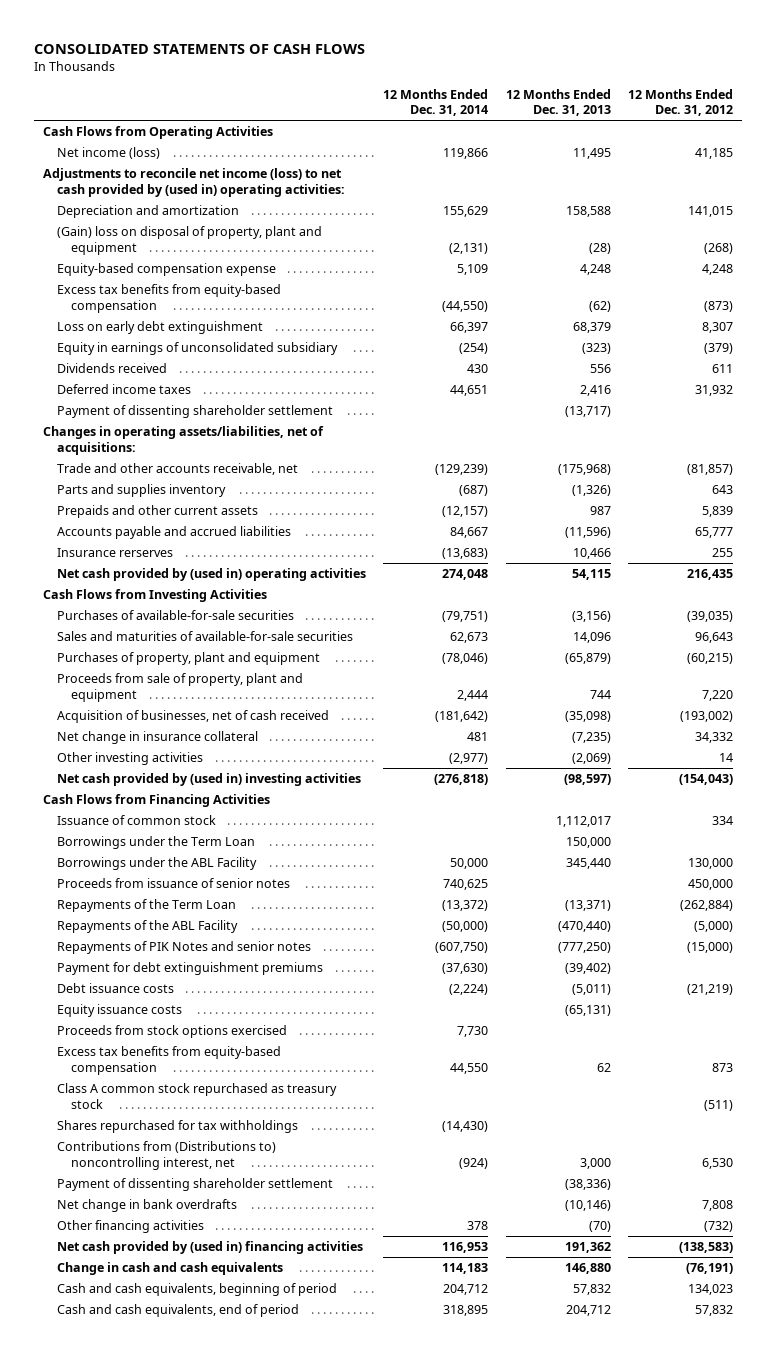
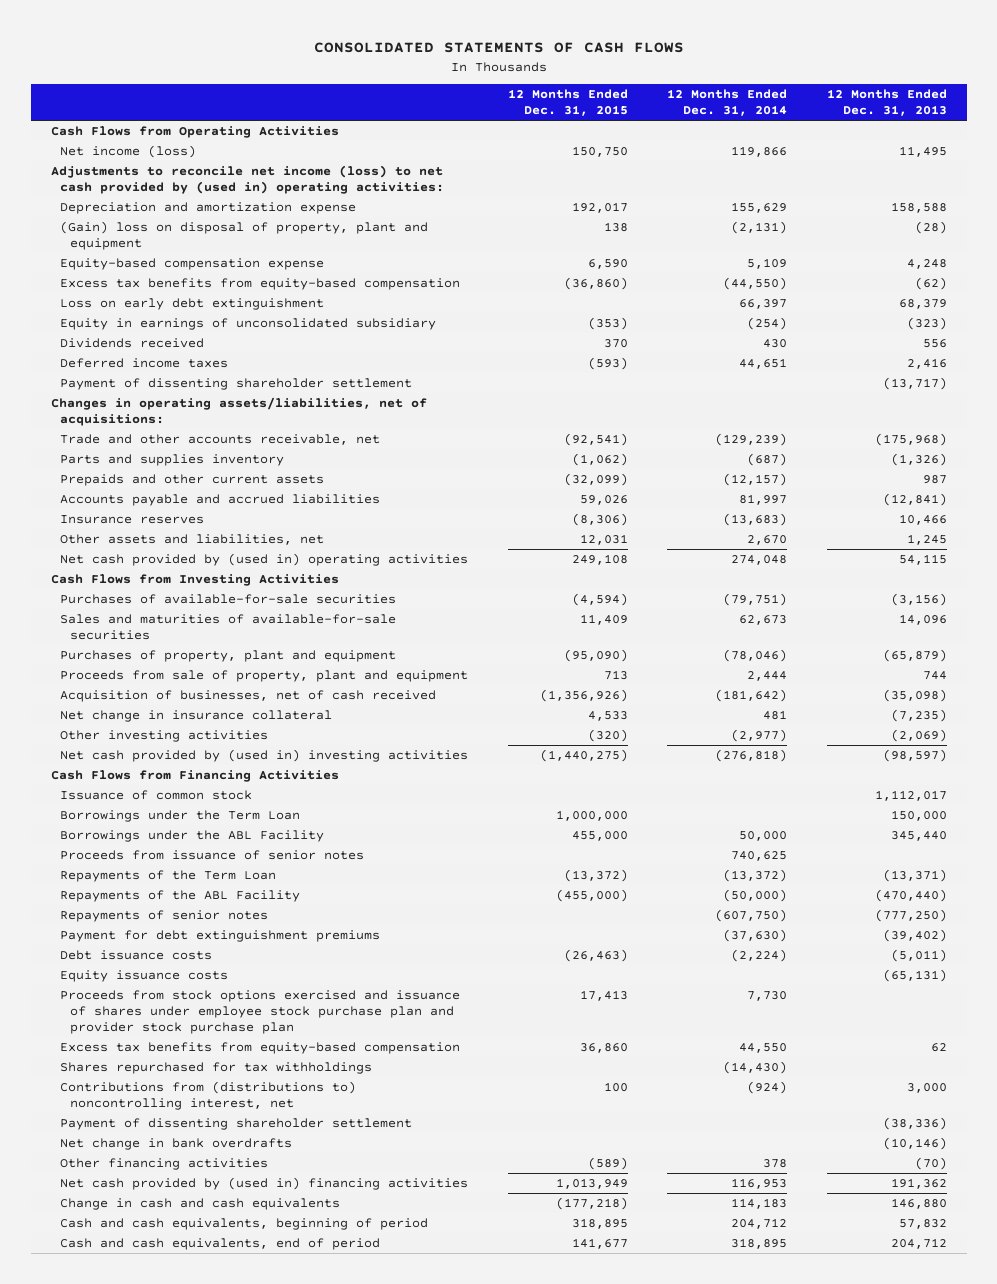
- | 12 Months Ended Dec. 31, 2014 | 12 Months Ended Dec. 31, 2013 | 12 Months Ended Dec. 31, 2012
+ | 12 Months Ended Dec. 31, 2015 | 12 Months Ended Dec. 31, 2014 | 12 Months Ended Dec. 31, 2013
- Depreciation and amortization | 155,629 | 158,588 | 141,015
+ Depreciation and amortization expense | 192,017 | 155,629 | 158,588
- Accounts payable and accrued liabilities | 84,667 | (11,596) | 65,777
- Insurance rerserves | (13,683) | 10,466 | 255
+ Accounts payable and accrued liabilities | 59,026 | 81,997 | (12,841)
+ Insurance reserves | (8,306) | (13,683) | 10,466
+ Other assets and liabilities, net | 12,031 | 2,670 | 1,245
- Repayments of PIK Notes and senior notes | (607,750) | (777,250) | (15,000)
+ Repayments of senior notes | | (607,750) | (777,250)
- Proceeds from stock options exercised | 7,730 | |
+ Proceeds from stock options exercised and issuance of shares under employee stock purchase plan and provider stock purchase plan | 17,413 | 7,730 |
- Class A common stock repurchased as treasury stock | | | (511)
- Contributions from (Distributions to) noncontrolling interest, net | (924) | 3,000 | 6,530
+ Contributions from (distributions to) noncontrolling interest, net | 100 | (924) | 3,000

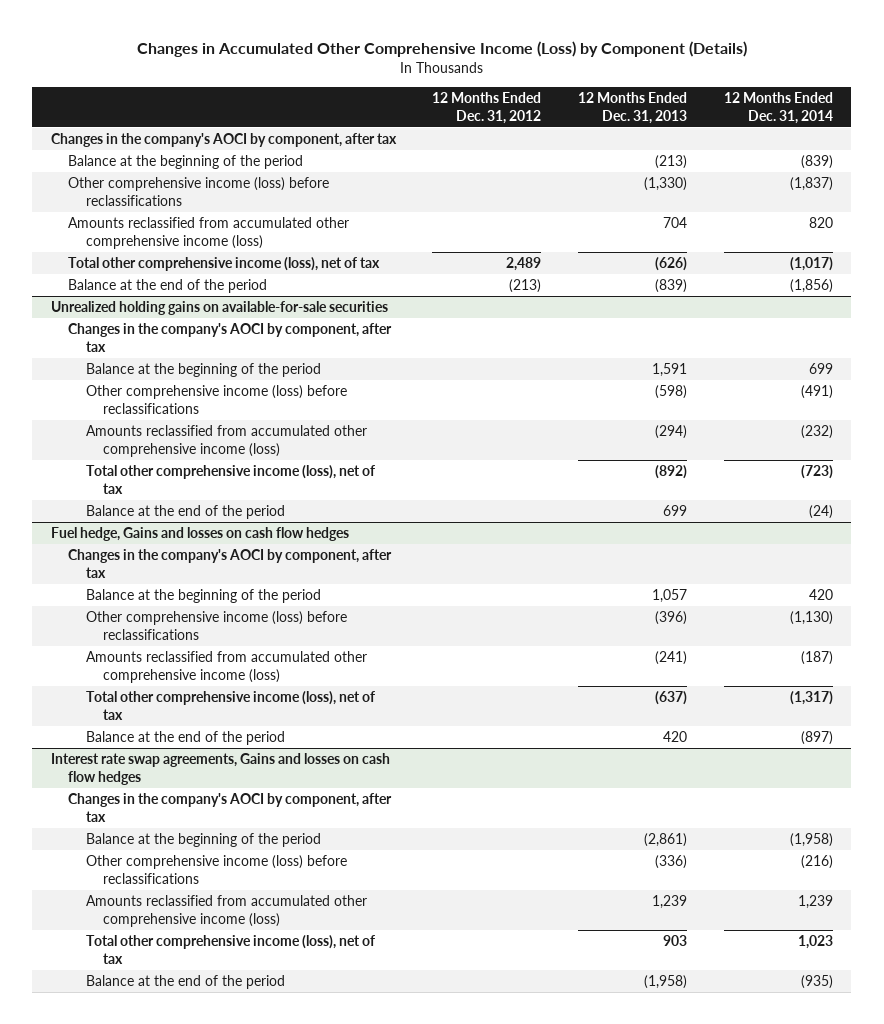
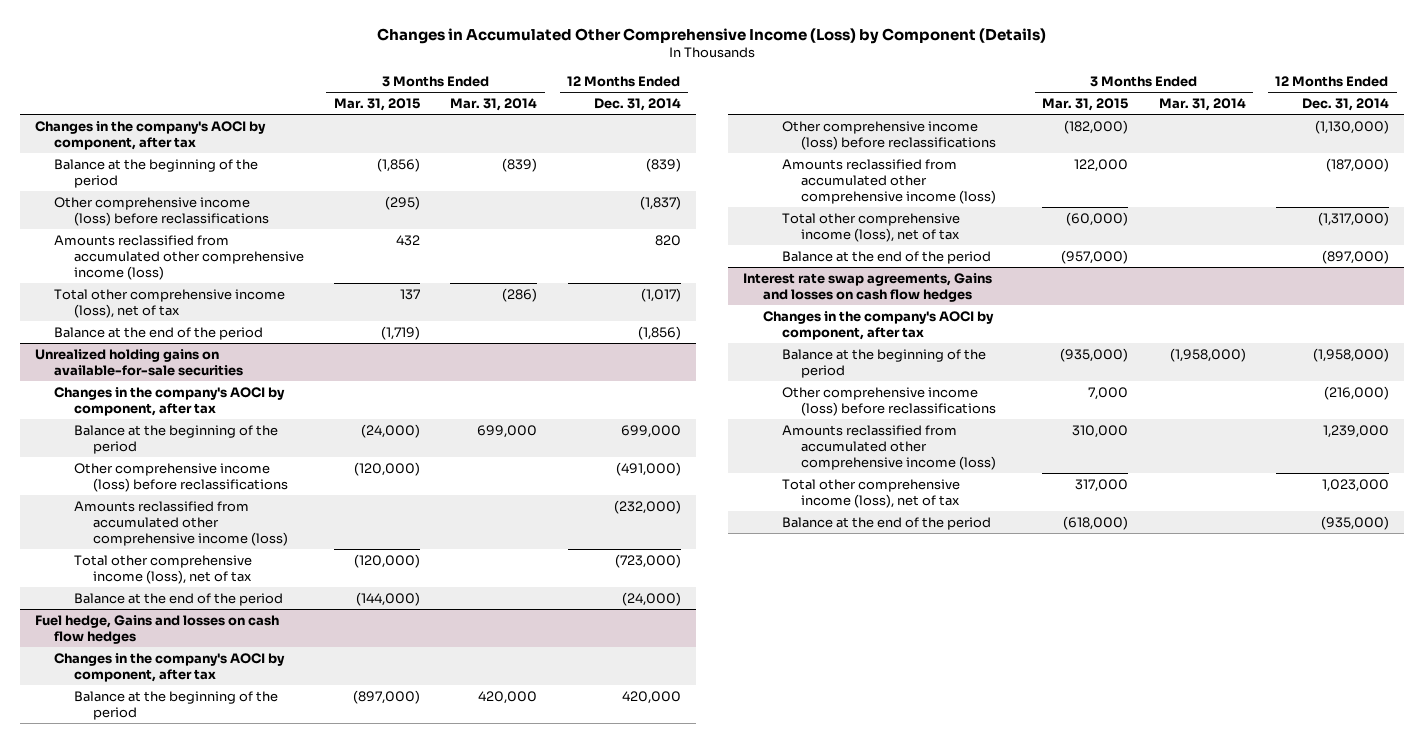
- | 12 Months Ended Dec. 31, 2012 | 12 Months Ended Dec. 31, 2013 | 12 Months Ended Dec. 31, 2014
+ | 3 Months Ended Mar. 31, 2015 | 3 Months Ended Mar. 31, 2014 | 12 Months Ended Dec. 31, 2014
@ Unrealized holding gains on available-for-sale securities
- Balance at the beginning of the period | | 1,591 | 699
- Other comprehensive income (loss) before reclassifications | | (598) | (491)
- Amounts reclassified from accumulated other comprehensive income (loss) | | (294) | (232)
- Total other comprehensive income (loss), net of tax | | (892) | (723)
- Balance at the end of the period | | 699 | (24)
+ Balance at the beginning of the period | (24,000) | 699,000 | 699,000
+ Other comprehensive income (loss) before reclassifications | (120,000) | | (491,000)
+ Amounts reclassified from accumulated other comprehensive income (loss) | | | (232,000)
+ Total other comprehensive income (loss), net of tax | (120,000) | | (723,000)
+ Balance at the end of the period | (144,000) | | (24,000)
@ Fuel hedge, Gains and losses on cash flow hedges
- Balance at the beginning of the period | | 1,057 | 420
- Other comprehensive income (loss) before reclassifications | | (396) | (1,130)
- Amounts reclassified from accumulated other comprehensive income (loss) | | (241) | (187)
- Total other comprehensive income (loss), net of tax | | (637) | (1,317)
- Balance at the end of the period | | 420 | (897)
+ Balance at the beginning of the period | (897,000) | 420,000 | 420,000
+ Other comprehensive income (loss) before reclassifications | (182,000) | | (1,130,000)
+ Amounts reclassified from accumulated other comprehensive income (loss) | 122,000 | | (187,000)
+ Total other comprehensive income (loss), net of tax | (60,000) | | (1,317,000)
+ Balance at the end of the period | (957,000) | | (897,000)
@ Interest rate swap agreements, Gains and losses on cash flow hedges
- Balance at the beginning of the period | | (2,861) | (1,958)
- Other comprehensive income (loss) before reclassifications | | (336) | (216)
- Amounts reclassified from accumulated other comprehensive income (loss) | | 1,239 | 1,239
- Total other comprehensive income (loss), net of tax | | 903 | 1,023
- Balance at the end of the period | | (1,958) | (935)
+ Balance at the beginning of the period | (935,000) | (1,958,000) | (1,958,000)
+ Other comprehensive income (loss) before reclassifications | 7,000 | | (216,000)
+ Amounts reclassified from accumulated other comprehensive income (loss) | 310,000 | | 1,239,000
+ Total other comprehensive income (loss), net of tax | 317,000 | | 1,023,000
+ Balance at the end of the period | (618,000) | | (935,000)

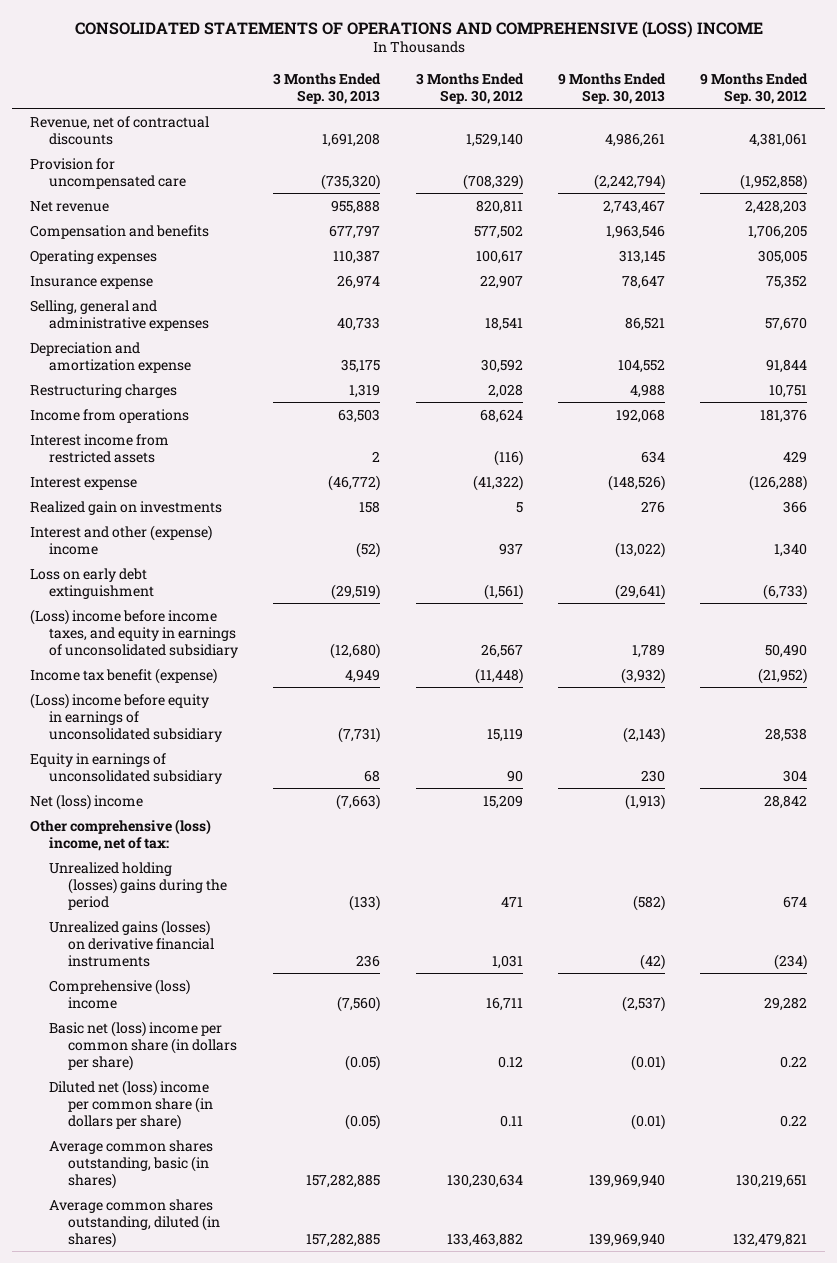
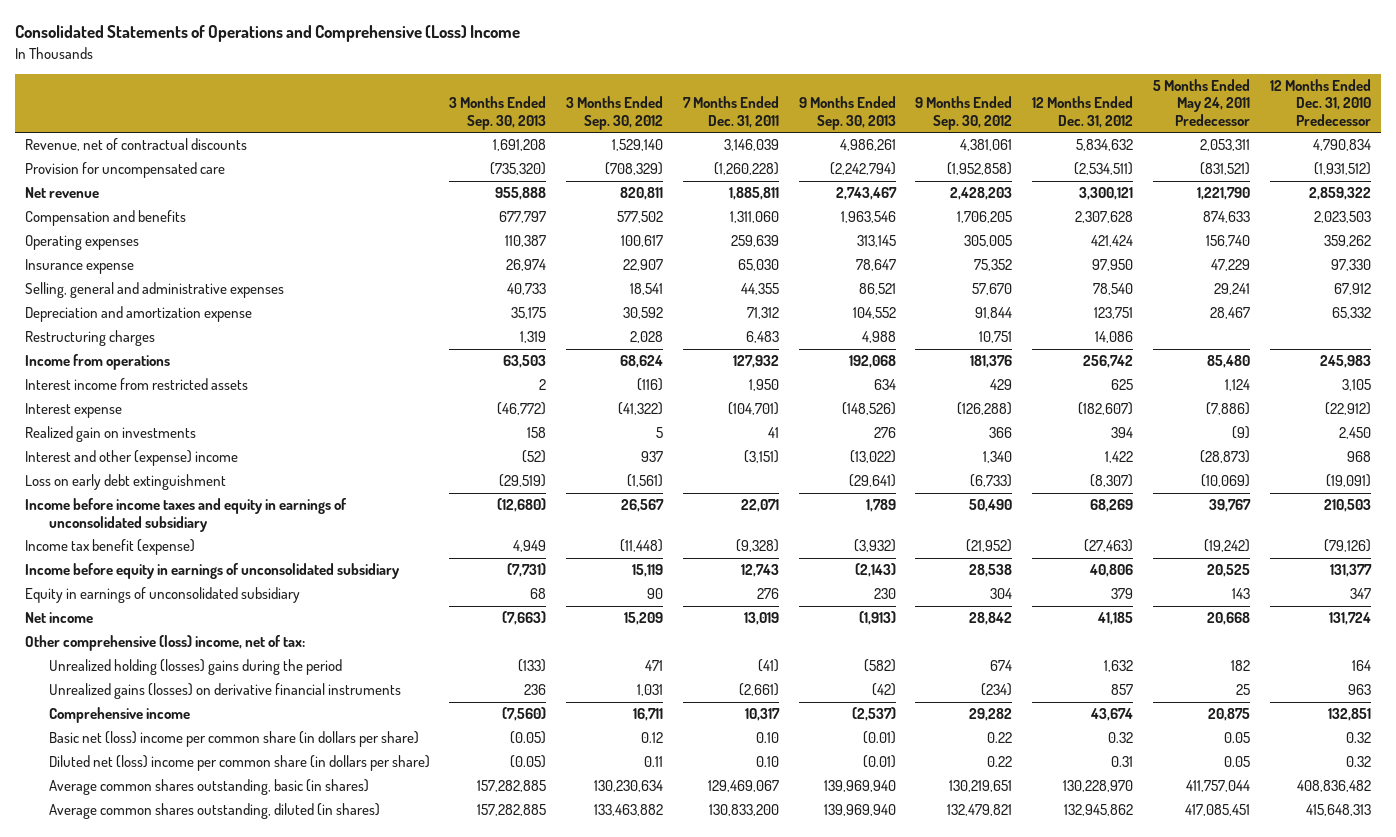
- CONSOLIDATED STATEMENTS OF OPERATIONS AND COMPREHENSIVE (LOSS) INCOME
+ Consolidated Statements of Operations and Comprehensive (Loss) Income
- | 3 Months Ended Sep. 30, 2013 | 3 Months Ended Sep. 30, 2012 | 9 Months Ended Sep. 30, 2013 | 9 Months Ended Sep. 30, 2012
+ | 3 Months Ended Sep. 30, 2013 | 3 Months Ended Sep. 30, 2012 | 7 Months Ended Dec. 31, 2011 | 9 Months Ended Sep. 30, 2013 | 9 Months Ended Sep. 30, 2012 | 12 Months Ended Dec. 31, 2012 | 5 Months Ended May 24, 2011 Predecessor | 12 Months Ended Dec. 31, 2010 Predecessor
- (Loss) income before income taxes, and equity in earnings of unconsolidated subsidiary | (12,680) | 26,567 | 1,789 | 50,490
+ Income before income taxes and equity in earnings of unconsolidated subsidiary | (12,680) | 26,567 | 22,071 | 1,789 | 50,490 | 68,269 | 39,767 | 210,503
- (Loss) income before equity in earnings of unconsolidated subsidiary | (7,731) | 15,119 | (2,143) | 28,538
+ Income before equity in earnings of unconsolidated subsidiary | (7,731) | 15,119 | 12,743 | (2,143) | 28,538 | 40,806 | 20,525 | 131,377
- Net (loss) income | (7,663) | 15,209 | (1,913) | 28,842
+ Net income | (7,663) | 15,209 | 13,019 | (1,913) | 28,842 | 41,185 | 20,668 | 131,724
- Comprehensive (loss) income | (7,560) | 16,711 | (2,537) | 29,282
+ Comprehensive income | (7,560) | 16,711 | 10,317 | (2,537) | 29,282 | 43,674 | 20,875 | 132,851

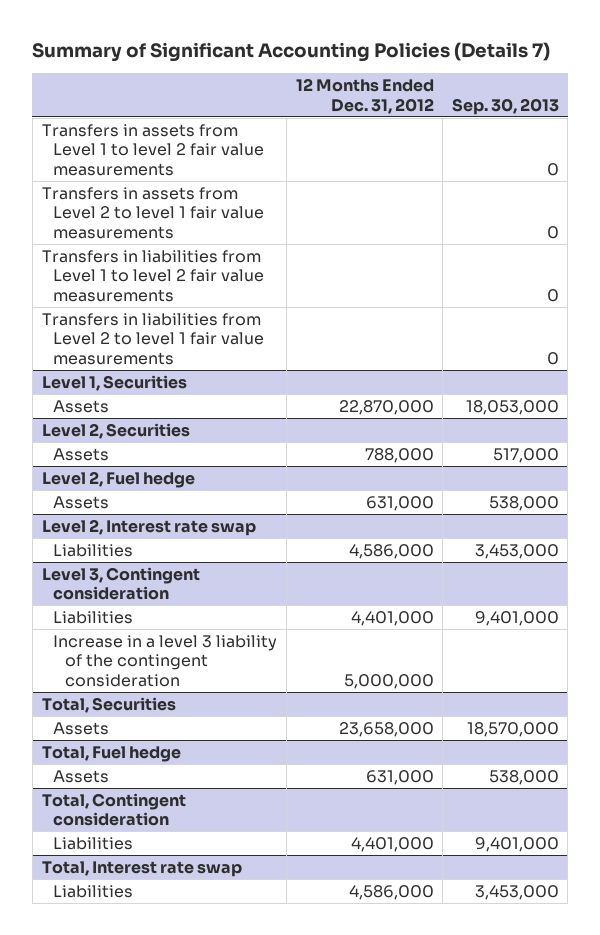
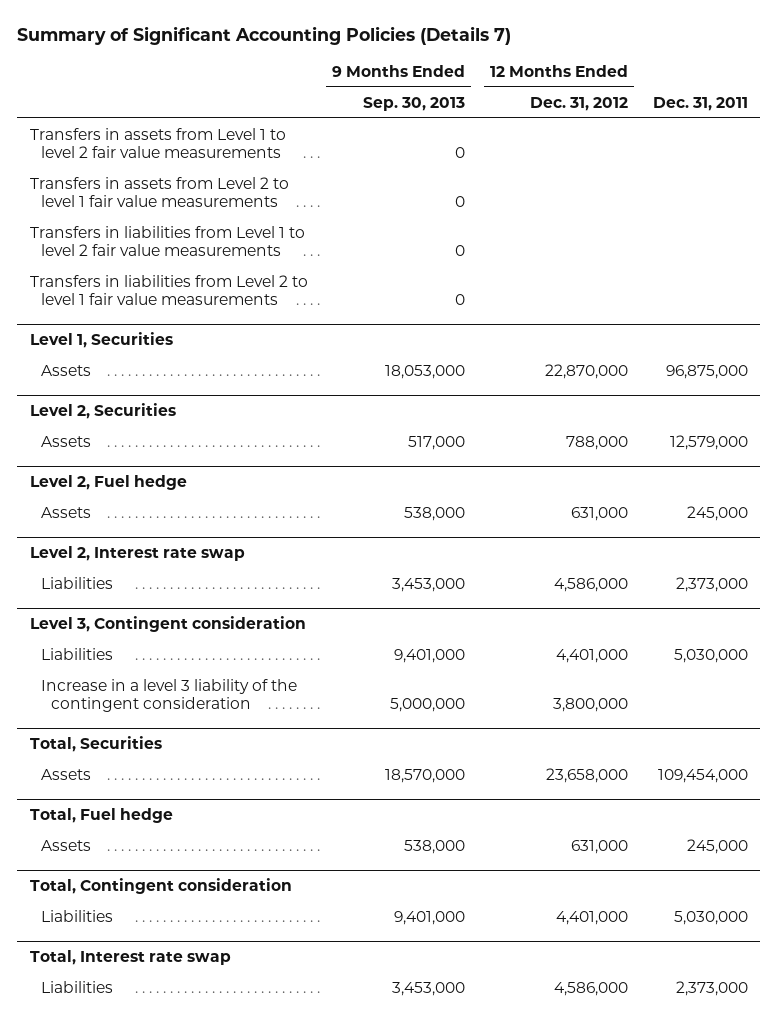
- | 12 Months Ended Dec. 31, 2012 | Sep. 30, 2013
+ | 9 Months Ended Sep. 30, 2013 | 12 Months Ended Dec. 31, 2012 | Dec. 31, 2011
@ Level 3, Contingent consideration
- Increase in a level 3 liability of the contingent consideration | 5,000,000 |
+ Increase in a level 3 liability of the contingent consideration | 5,000,000 | 3,800,000 |

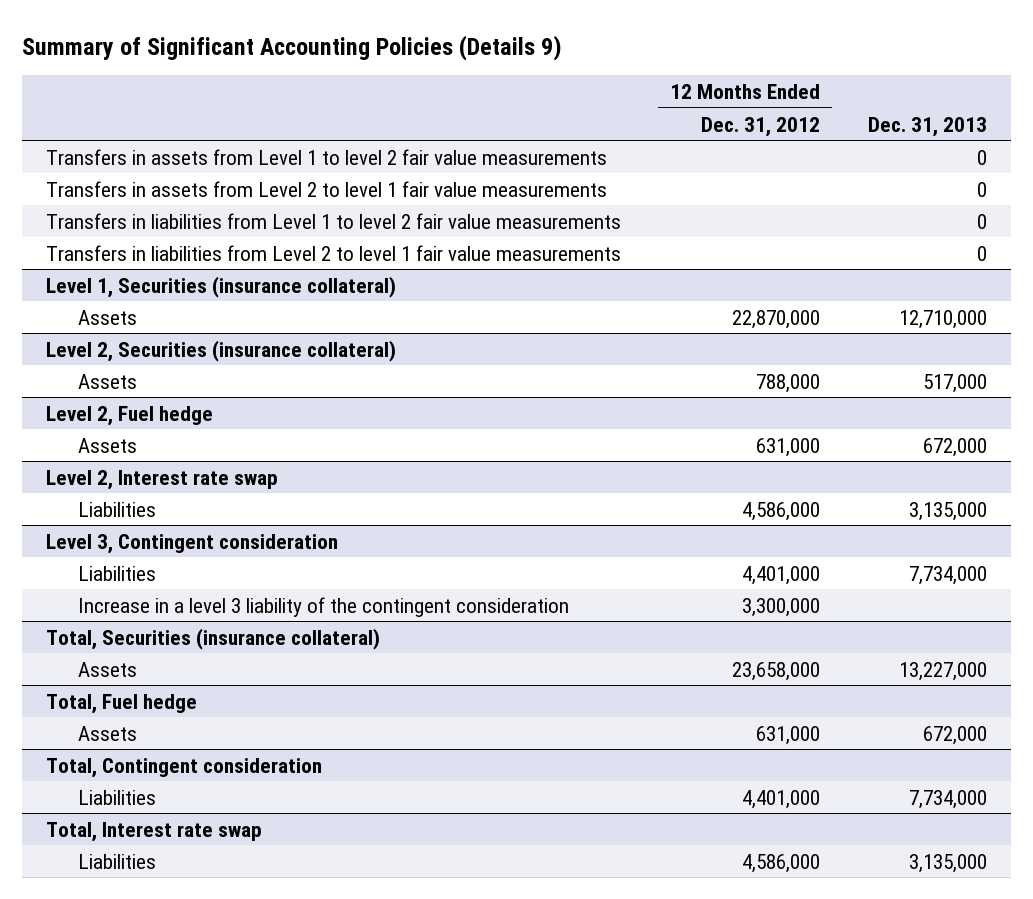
- Summary of Significant Accounting Policies (Details 7)
+ Summary of Significant Accounting Policies (Details 9)
- | 9 Months Ended Sep. 30, 2013 | 12 Months Ended Dec. 31, 2012 | Dec. 31, 2011
+ | 12 Months Ended Dec. 31, 2012 | Dec. 31, 2013
- Level 1, Securities
+ Level 1, Securities (insurance collateral)
- Level 2, Securities
+ Level 2, Securities (insurance collateral)
@ Level 3, Contingent consideration
- Increase in a level 3 liability of the contingent consideration | 5,000,000 | 3,800,000 |
- Total, Securities
@ Level 3, Contingent consideration
+ Increase in a level 3 liability of the contingent consideration | 3,300,000 |
+ Total, Securities (insurance collateral)

